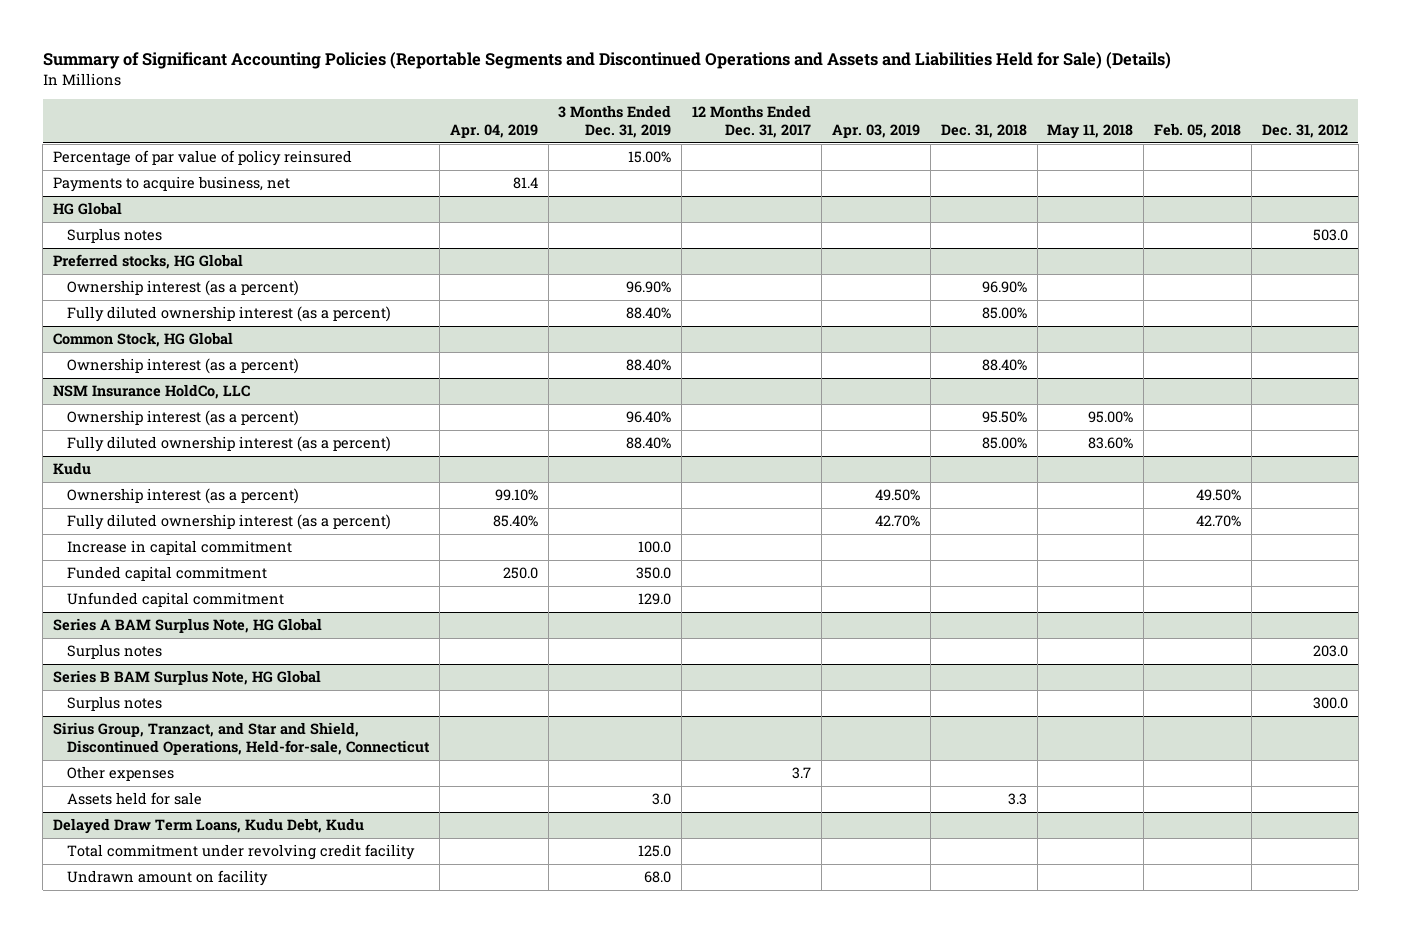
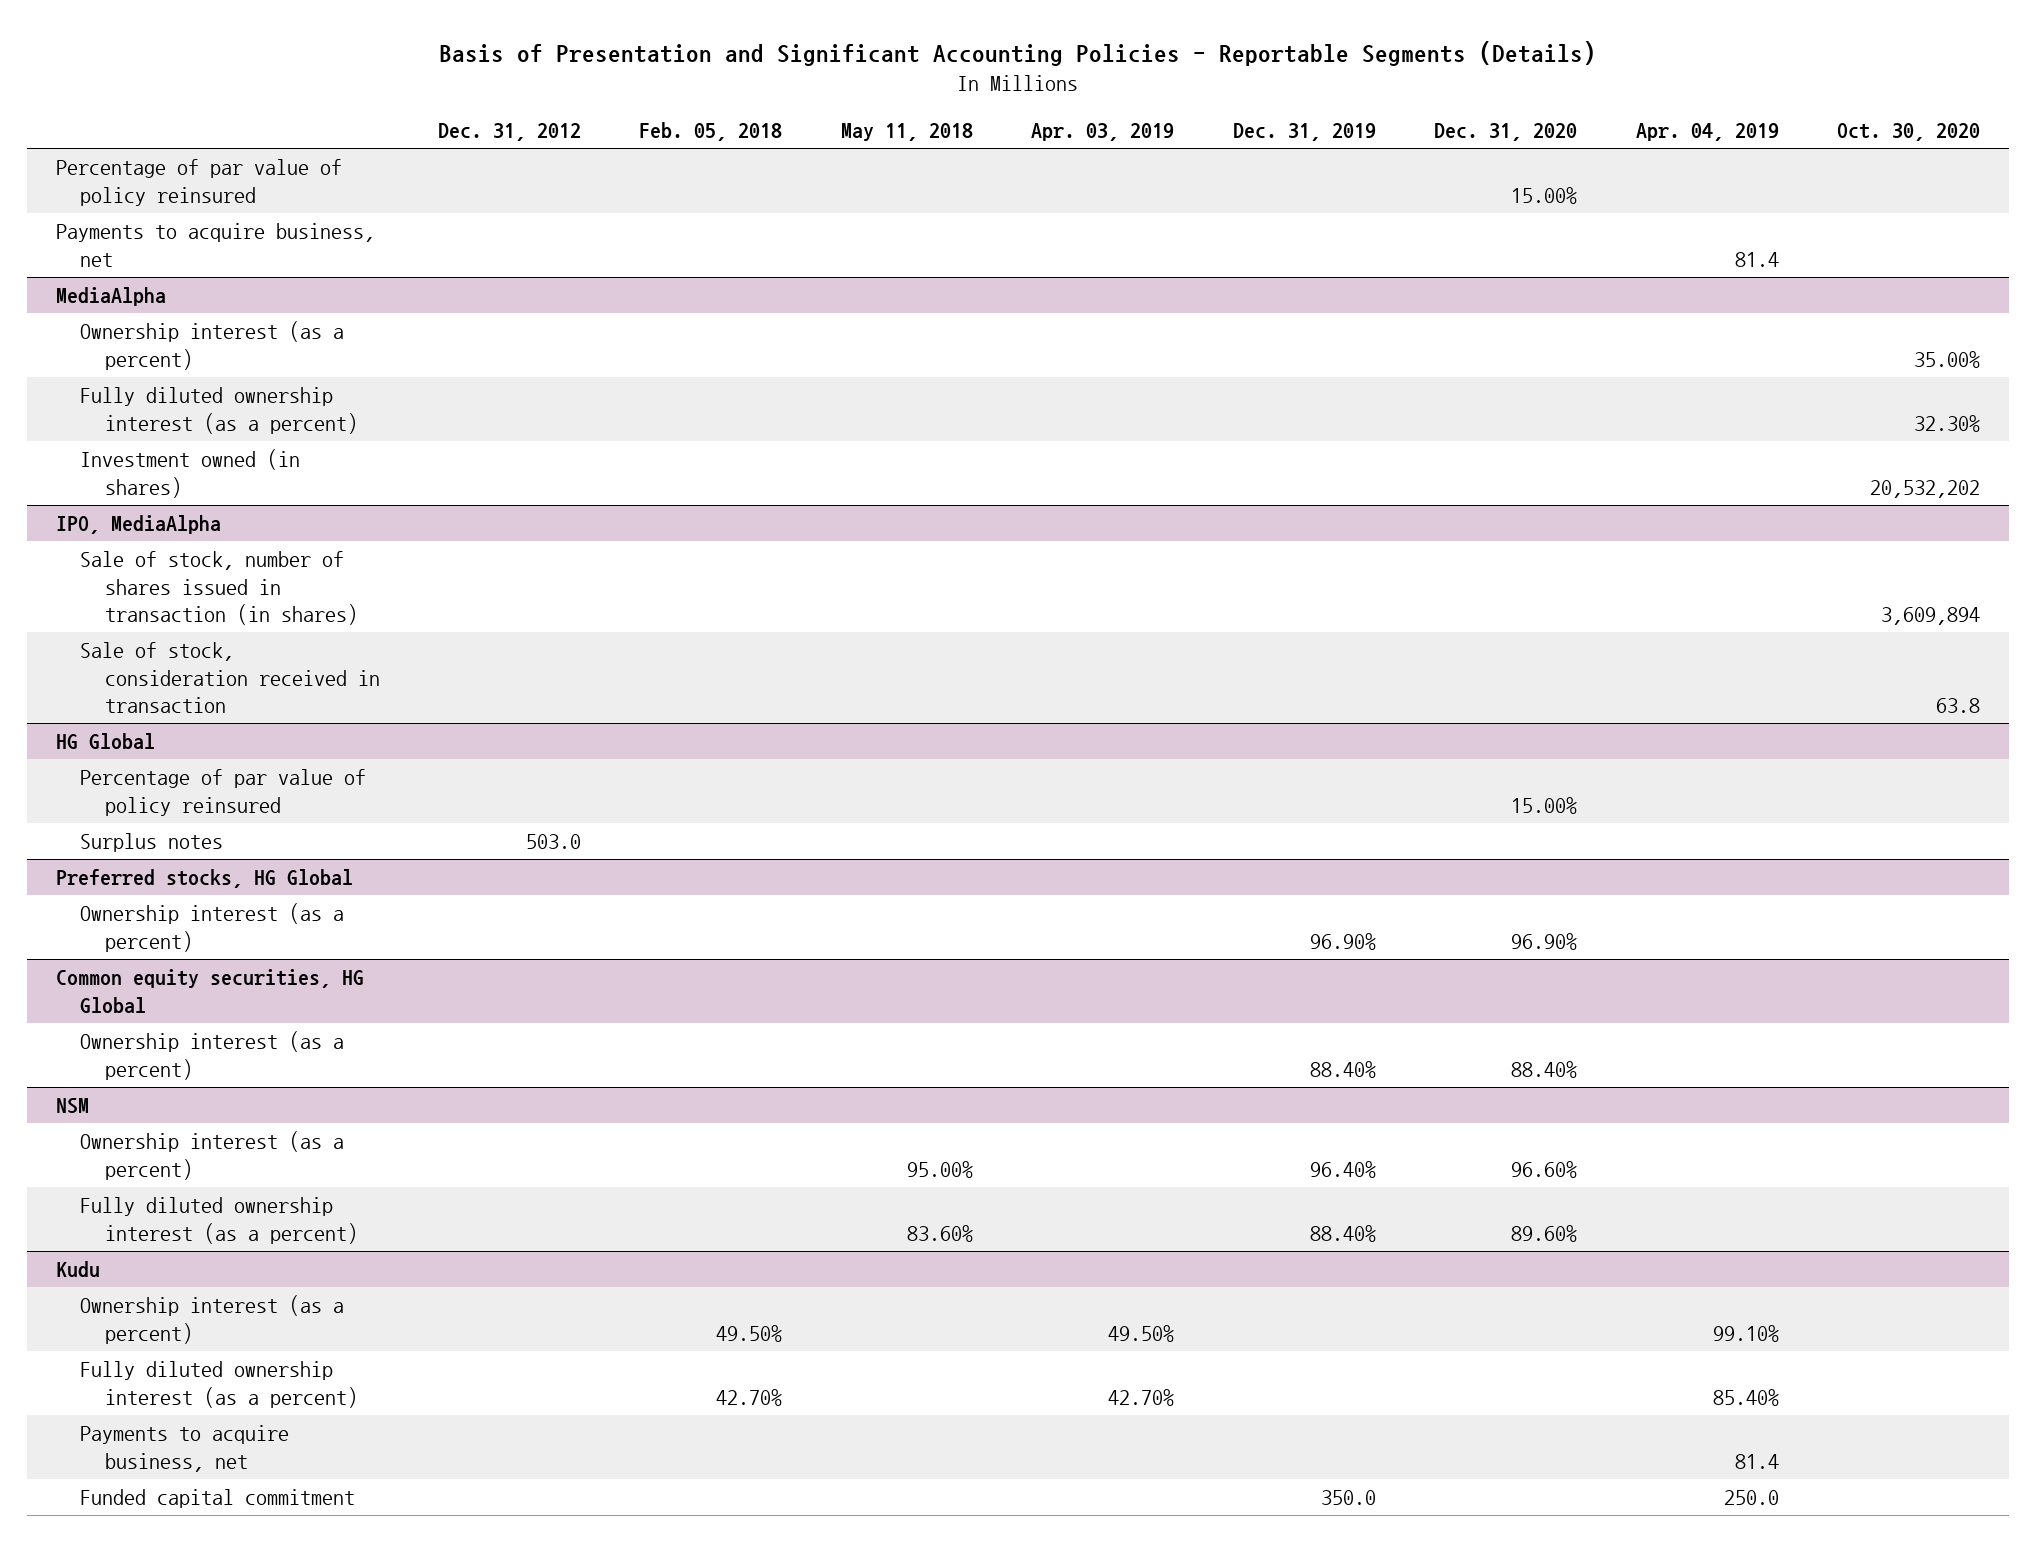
- Summary of Significant Accounting Policies (Reportable Segments and Discontinued Operations and Assets and Liabilities Held for Sale) (Details)
+ Basis of Presentation and Significant Accounting Policies - Reportable Segments (Details)
- | Apr. 04, 2019 | 3 Months Ended Dec. 31, 2019 | 12 Months Ended Dec. 31, 2017 | Apr. 03, 2019 | Dec. 31, 2018 | May 11, 2018 | Feb. 05, 2018 | Dec. 31, 2012
+ | Dec. 31, 2012 | Feb. 05, 2018 | May 11, 2018 | Apr. 03, 2019 | Dec. 31, 2019 | Dec. 31, 2020 | Apr. 04, 2019 | Oct. 30, 2020
+ MediaAlpha
+ Ownership interest (as a percent) | | | | | | | | 35.00%
+ Fully diluted ownership interest (as a percent) | | | | | | | | 32.30%
+ Investment owned (in shares) | | | | | | | | 20,532,202
+ IPO, MediaAlpha
+ Sale of stock, number of shares issued in transaction (in shares) | | | | | | | | 3,609,894
+ Sale of stock, consideration received in transaction | | | | | | | | 63.8
@ HG Global
+ Percentage of par value of policy reinsured | | | | | | 15.00% | |
@ Preferred stocks, HG Global
- Fully diluted ownership interest (as a percent) | | 88.40% | | | 85.00% | | |
- Common Stock, HG Global
+ Common equity securities, HG Global
- NSM Insurance HoldCo, LLC
+ NSM
@ Kudu
- Increase in capital commitment | | 100.0 | | | | | |
+ Payments to acquire business, net | | | | | | | 81.4 |
- Unfunded capital commitment | | 129.0 | | | | | |
- Series A BAM Surplus Note, HG Global
- Surplus notes | | | | | | | | 203.0
- Series B BAM Surplus Note, HG Global
- Surplus notes | | | | | | | | 300.0
- Sirius Group, Tranzact, and Star and Shield, Discontinued Operations, Held-for-sale, Connecticut
- Other expenses | | | 3.7 | | | | |
- Assets held for sale | | 3.0 | | | 3.3 | | |
- Delayed Draw Term Loans, Kudu Debt, Kudu
- Total commitment under revolving credit facility | | 125.0 | | | | | |
- Undrawn amount on facility | | 68.0 | | | | | |

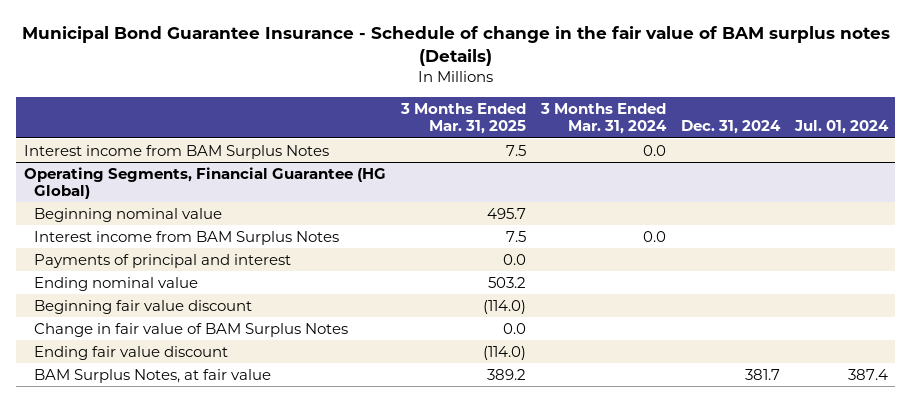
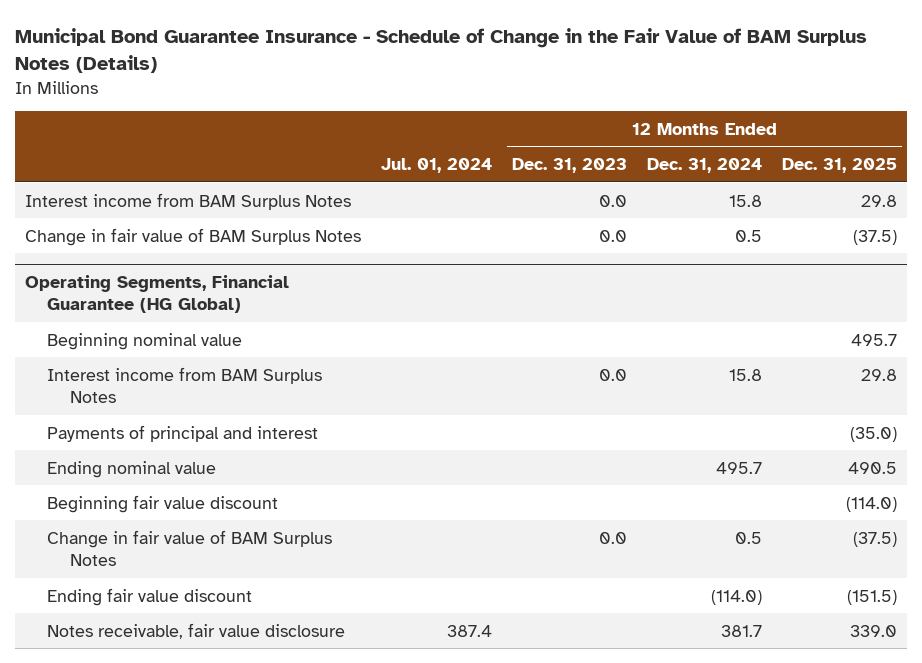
- Municipal Bond Guarantee Insurance - Schedule of change in the fair value of BAM surplus notes (Details)
+ Municipal Bond Guarantee Insurance - Schedule of Change in the Fair Value of BAM Surplus Notes (Details)
- | 3 Months Ended Mar. 31, 2025 | 3 Months Ended Mar. 31, 2024 | Dec. 31, 2024 | Jul. 01, 2024
+ | Jul. 01, 2024 | 12 Months Ended Dec. 31, 2023 | 12 Months Ended Dec. 31, 2024 | 12 Months Ended Dec. 31, 2025
+ Change in fair value of BAM Surplus Notes | | 0.0 | 0.5 | (37.5)
@ Operating Segments, Financial Guarantee (HG Global)
- BAM Surplus Notes, at fair value | 389.2 | | 381.7 | 387.4
+ Notes receivable, fair value disclosure | 387.4 | | 381.7 | 339.0

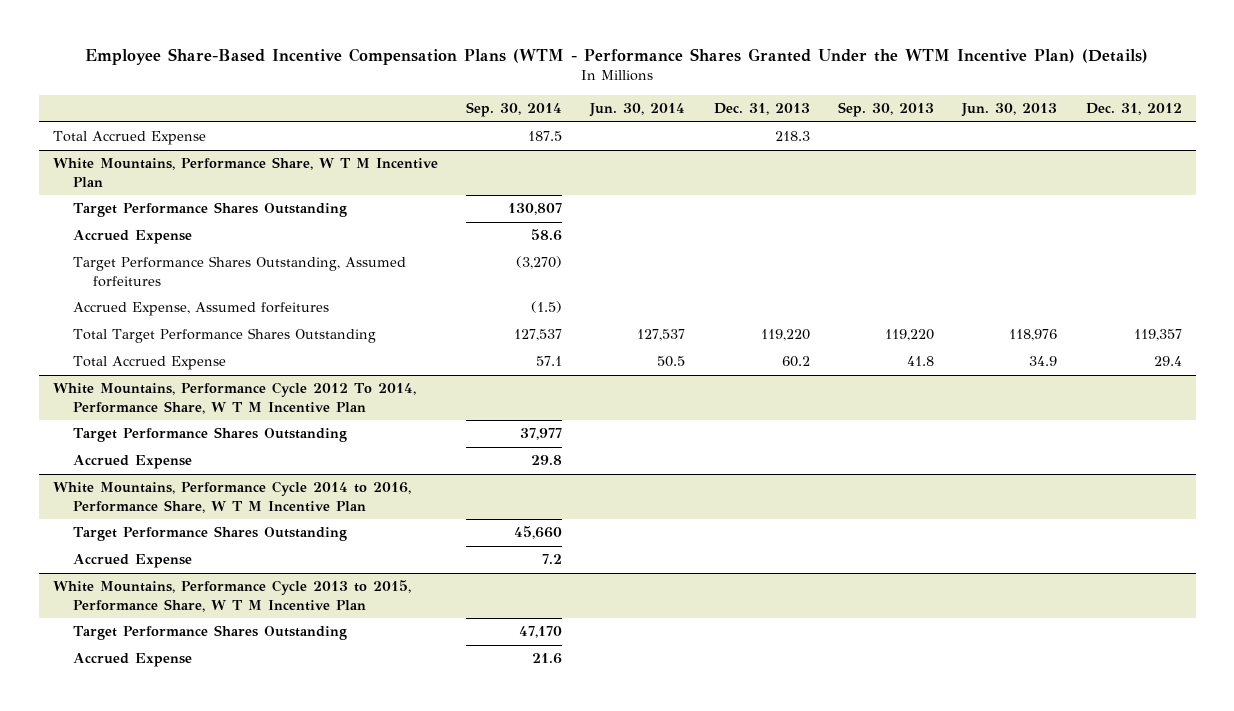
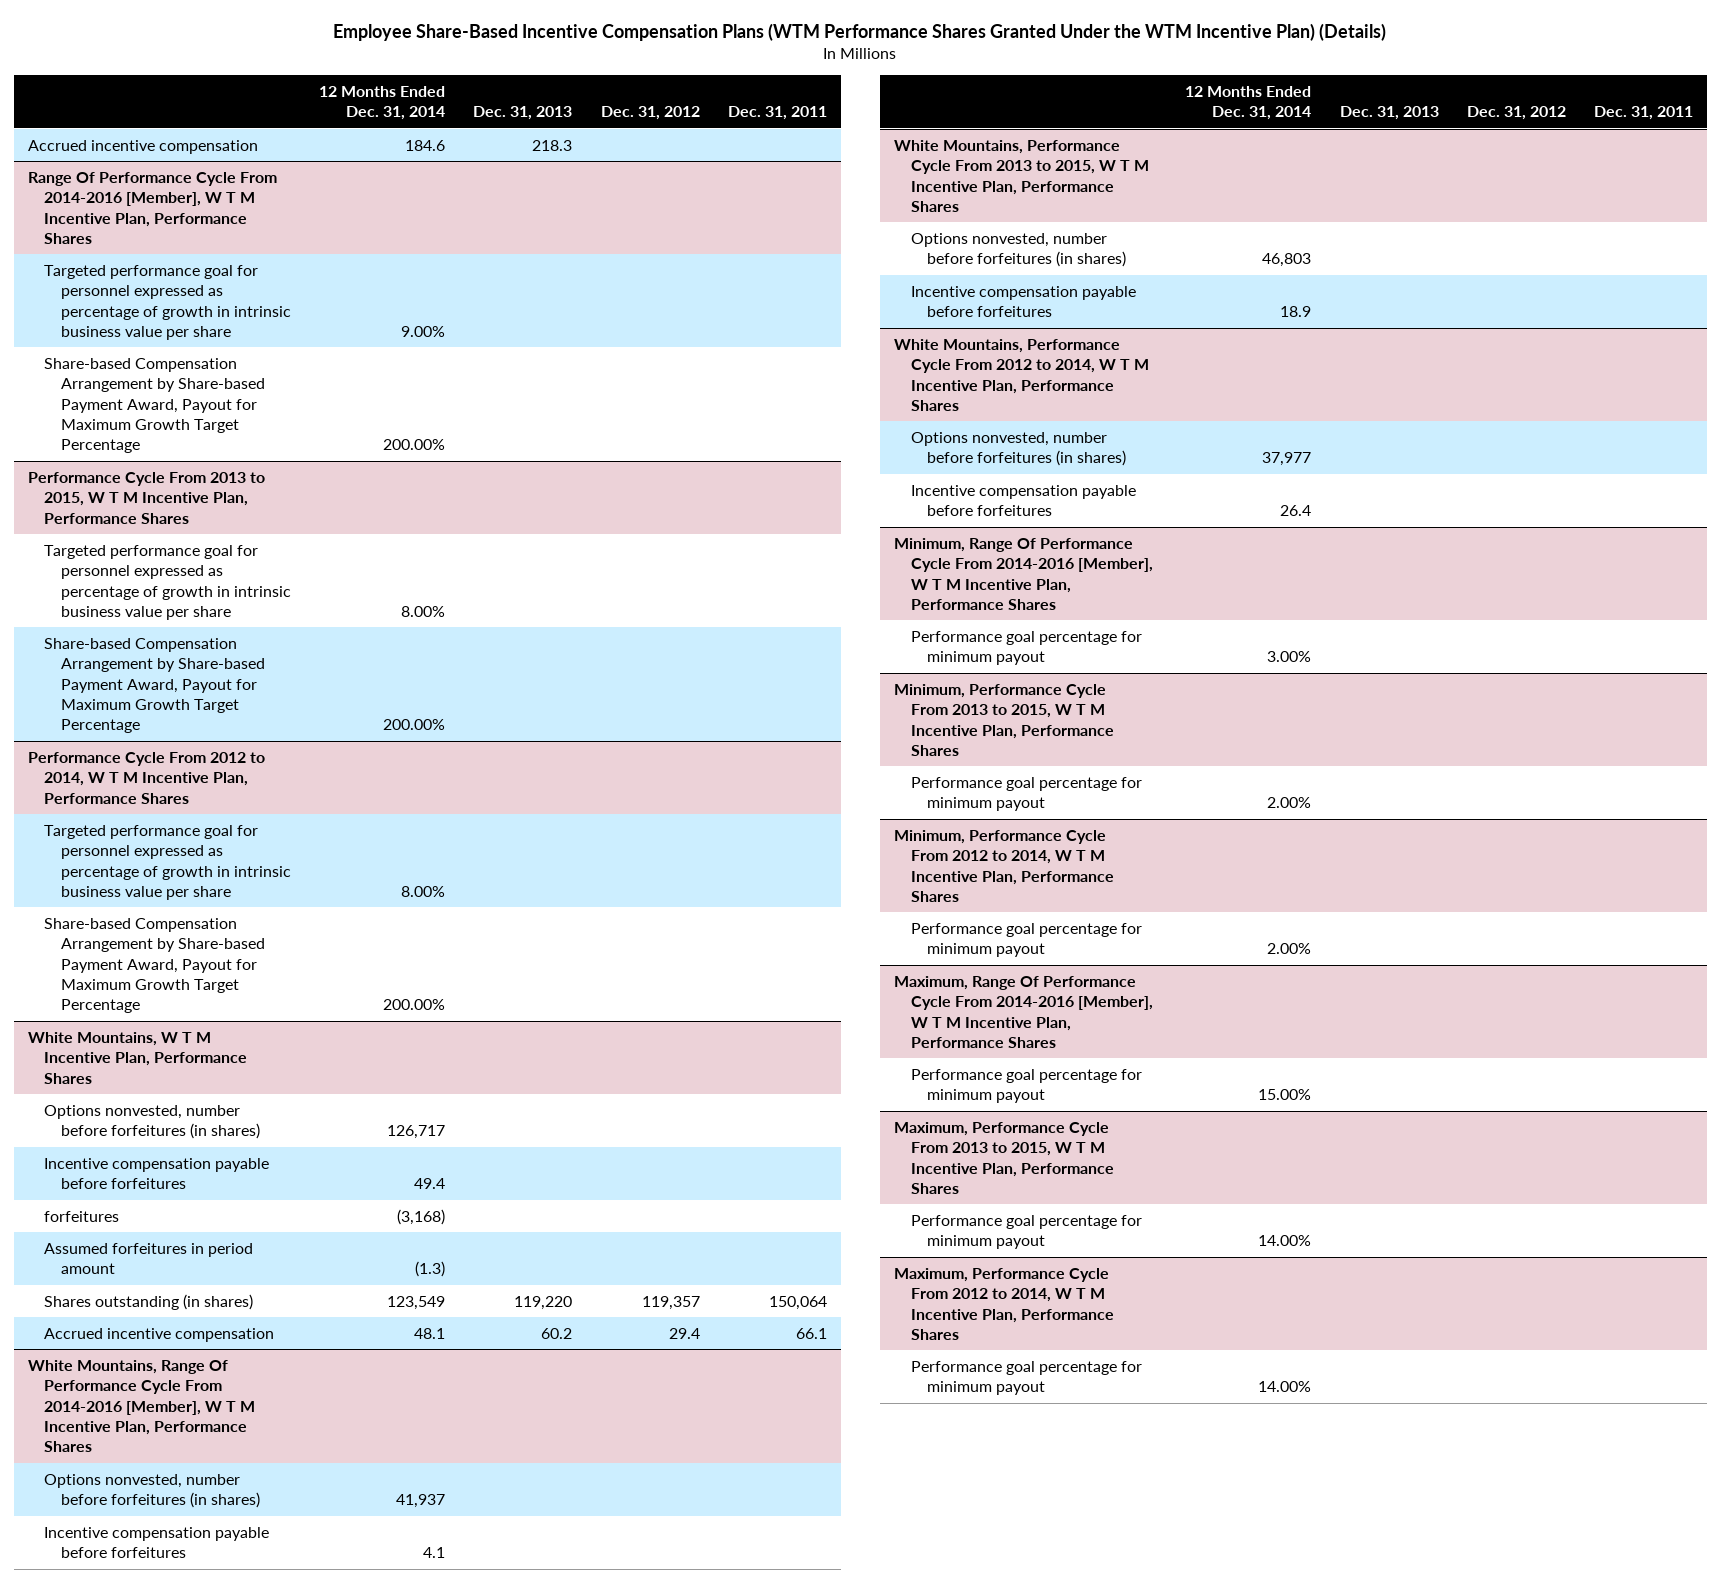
- Employee Share-Based Incentive Compensation Plans (WTM - Performance Shares Granted Under the WTM Incentive Plan) (Details)
+ Employee Share-Based Incentive Compensation Plans (WTM Performance Shares Granted Under the WTM Incentive Plan) (Details)
- | Sep. 30, 2014 | Jun. 30, 2014 | Dec. 31, 2013 | Sep. 30, 2013 | Jun. 30, 2013 | Dec. 31, 2012
+ | 12 Months Ended Dec. 31, 2014 | Dec. 31, 2013 | Dec. 31, 2012 | Dec. 31, 2011
- Total Accrued Expense | 187.5 | | 218.3 | | |
- White Mountains, Performance Share, W T M Incentive Plan
- Target Performance Shares Outstanding | 130,807 | | | | |
- Accrued Expense | 58.6 | | | | |
- Target Performance Shares Outstanding, Assumed forfeitures | (3,270) | | | | |
- Accrued Expense, Assumed forfeitures | (1.5) | | | | |
- Total Target Performance Shares Outstanding | 127,537 | 127,537 | 119,220 | 119,220 | 118,976 | 119,357
- Total Accrued Expense | 57.1 | 50.5 | 60.2 | 41.8 | 34.9 | 29.4
- White Mountains, Performance Cycle 2012 To 2014, Performance Share, W T M Incentive Plan
- Target Performance Shares Outstanding | 37,977 | | | | |
- Accrued Expense | 29.8 | | | | |
- White Mountains, Performance Cycle 2014 to 2016, Performance Share, W T M Incentive Plan
- Target Performance Shares Outstanding | 45,660 | | | | |
- Accrued Expense | 7.2 | | | | |
- White Mountains, Performance Cycle 2013 to 2015, Performance Share, W T M Incentive Plan
- Target Performance Shares Outstanding | 47,170 | | | | |
- Accrued Expense | 21.6 | | | | |
+ Accrued incentive compensation | 184.6 | 218.3 | |
+ Range Of Performance Cycle From 2014-2016 [Member], W T M Incentive Plan, Performance Shares
+ Targeted performance goal for personnel expressed as percentage of growth in intrinsic business value per share | 9.00% | | |
+ Share-based Compensation Arrangement by Share-based Payment Award, Payout for Maximum Growth Target Percentage | 200.00% | | |
+ Performance Cycle From 2013 to 2015, W T M Incentive Plan, Performance Shares
+ Targeted performance goal for personnel expressed as percentage of growth in intrinsic business value per share | 8.00% | | |
+ Share-based Compensation Arrangement by Share-based Payment Award, Payout for Maximum Growth Target Percentage | 200.00% | | |
+ Performance Cycle From 2012 to 2014, W T M Incentive Plan, Performance Shares
+ Targeted performance goal for personnel expressed as percentage of growth in intrinsic business value per share | 8.00% | | |
+ Share-based Compensation Arrangement by Share-based Payment Award, Payout for Maximum Growth Target Percentage | 200.00% | | |
+ White Mountains, W T M Incentive Plan, Performance Shares
+ Options nonvested, number before forfeitures (in shares) | 126,717 | | |
+ Incentive compensation payable before forfeitures | 49.4 | | |
+ forfeitures | (3,168) | | |
+ Assumed forfeitures in period amount | (1.3) | | |
+ Shares outstanding (in shares) | 123,549 | 119,220 | 119,357 | 150,064
+ Accrued incentive compensation | 48.1 | 60.2 | 29.4 | 66.1
+ White Mountains, Range Of Performance Cycle From 2014-2016 [Member], W T M Incentive Plan, Performance Shares
+ Options nonvested, number before forfeitures (in shares) | 41,937 | | |
+ Incentive compensation payable before forfeitures | 4.1 | | |
+ White Mountains, Performance Cycle From 2013 to 2015, W T M Incentive Plan, Performance Shares
+ Options nonvested, number before forfeitures (in shares) | 46,803 | | |
+ Incentive compensation payable before forfeitures | 18.9 | | |
+ White Mountains, Performance Cycle From 2012 to 2014, W T M Incentive Plan, Performance Shares
+ Options nonvested, number before forfeitures (in shares) | 37,977 | | |
+ Incentive compensation payable before forfeitures | 26.4 | | |
+ Minimum, Range Of Performance Cycle From 2014-2016 [Member], W T M Incentive Plan, Performance Shares
+ Performance goal percentage for minimum payout | 3.00% | | |
+ Minimum, Performance Cycle From 2013 to 2015, W T M Incentive Plan, Performance Shares
+ Performance goal percentage for minimum payout | 2.00% | | |
+ Minimum, Performance Cycle From 2012 to 2014, W T M Incentive Plan, Performance Shares
+ Performance goal percentage for minimum payout | 2.00% | | |
+ Maximum, Range Of Performance Cycle From 2014-2016 [Member], W T M Incentive Plan, Performance Shares
+ Performance goal percentage for minimum payout | 15.00% | | |
+ Maximum, Performance Cycle From 2013 to 2015, W T M Incentive Plan, Performance Shares
+ Performance goal percentage for minimum payout | 14.00% | | |
+ Maximum, Performance Cycle From 2012 to 2014, W T M Incentive Plan, Performance Shares
+ Performance goal percentage for minimum payout | 14.00% | | |

